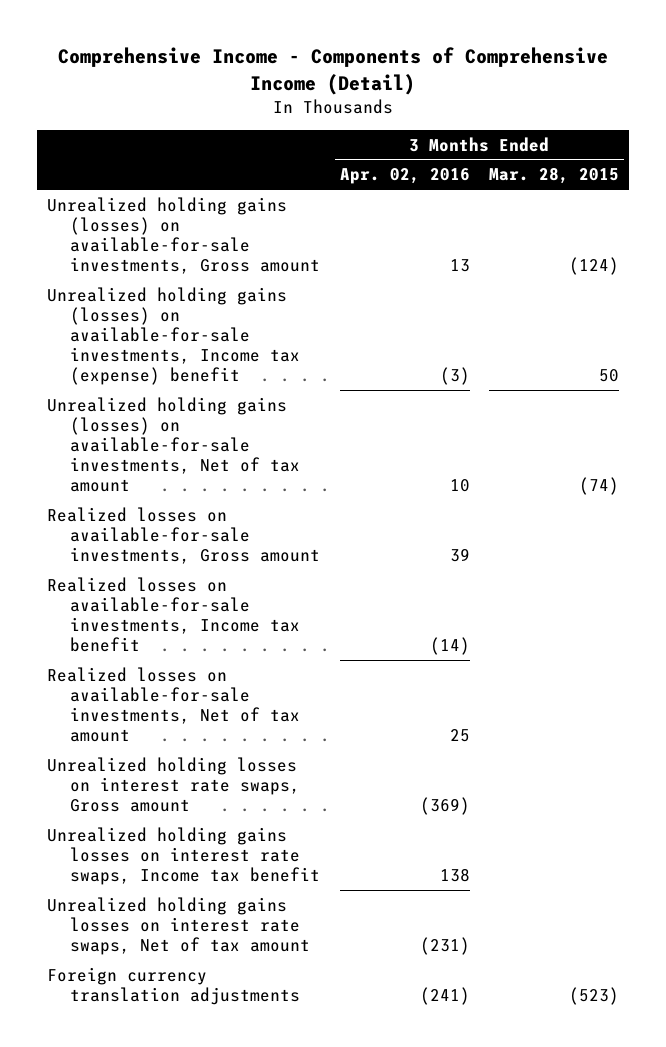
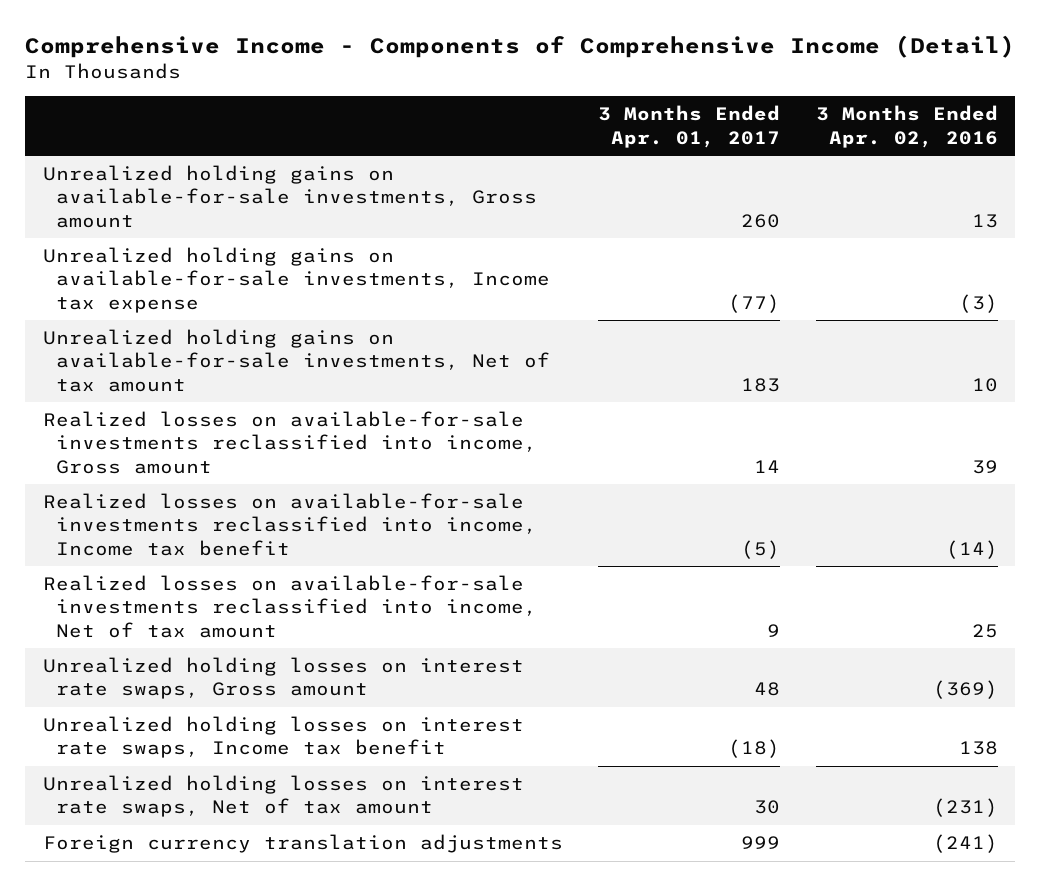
- | 3 Months Ended Apr. 02, 2016 | 3 Months Ended Mar. 28, 2015
+ | 3 Months Ended Apr. 01, 2017 | 3 Months Ended Apr. 02, 2016
- Unrealized holding gains (losses) on available-for-sale investments, Gross amount | 13 | (124)
- Unrealized holding gains (losses) on available-for-sale investments, Income tax (expense) benefit | (3) | 50
- Unrealized holding gains (losses) on available-for-sale investments, Net of tax amount | 10 | (74)
- Realized losses on available-for-sale investments, Gross amount | 39 |
- Realized losses on available-for-sale investments, Income tax benefit | (14) |
- Realized losses on available-for-sale investments, Net of tax amount | 25 |
+ Unrealized holding gains on available-for-sale investments, Gross amount | 260 | 13
+ Unrealized holding gains on available-for-sale investments, Income tax expense | (77) | (3)
+ Unrealized holding gains on available-for-sale investments, Net of tax amount | 183 | 10
+ Realized losses on available-for-sale investments reclassified into income, Gross amount | 14 | 39
+ Realized losses on available-for-sale investments reclassified into income, Income tax benefit | (5) | (14)
+ Realized losses on available-for-sale investments reclassified into income, Net of tax amount | 9 | 25
- Unrealized holding gains losses on interest rate swaps, Income tax benefit | 138 |
- Unrealized holding gains losses on interest rate swaps, Net of tax amount | (231) |
+ Unrealized holding losses on interest rate swaps, Income tax benefit | (18) | 138
+ Unrealized holding losses on interest rate swaps, Net of tax amount | 30 | (231)

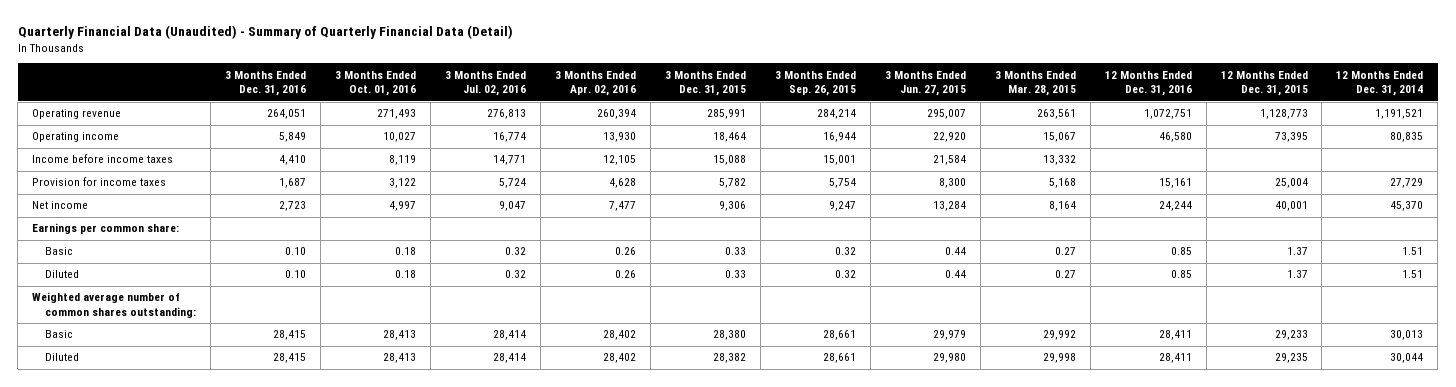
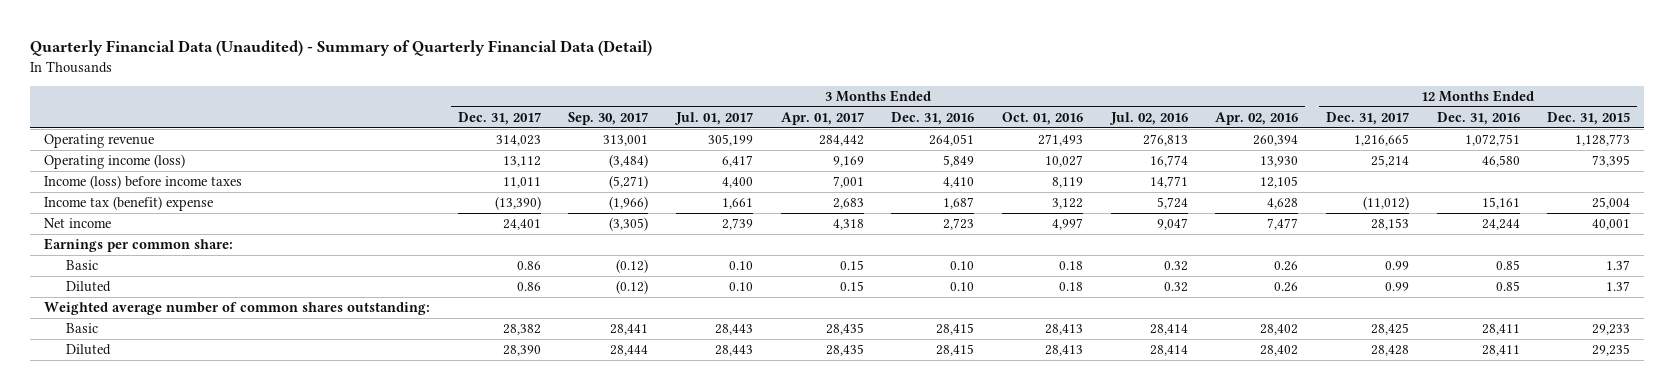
- | 3 Months Ended Dec. 31, 2016 | 3 Months Ended Oct. 01, 2016 | 3 Months Ended Jul. 02, 2016 | 3 Months Ended Apr. 02, 2016 | 3 Months Ended Dec. 31, 2015 | 3 Months Ended Sep. 26, 2015 | 3 Months Ended Jun. 27, 2015 | 3 Months Ended Mar. 28, 2015 | 12 Months Ended Dec. 31, 2016 | 12 Months Ended Dec. 31, 2015 | 12 Months Ended Dec. 31, 2014
+ | 3 Months Ended Dec. 31, 2017 | 3 Months Ended Sep. 30, 2017 | 3 Months Ended Jul. 01, 2017 | 3 Months Ended Apr. 01, 2017 | 3 Months Ended Dec. 31, 2016 | 3 Months Ended Oct. 01, 2016 | 3 Months Ended Jul. 02, 2016 | 3 Months Ended Apr. 02, 2016 | 12 Months Ended Dec. 31, 2017 | 12 Months Ended Dec. 31, 2016 | 12 Months Ended Dec. 31, 2015
- Operating income | 5,849 | 10,027 | 16,774 | 13,930 | 18,464 | 16,944 | 22,920 | 15,067 | 46,580 | 73,395 | 80,835
- Income before income taxes | 4,410 | 8,119 | 14,771 | 12,105 | 15,088 | 15,001 | 21,584 | 13,332 | | |
- Provision for income taxes | 1,687 | 3,122 | 5,724 | 4,628 | 5,782 | 5,754 | 8,300 | 5,168 | 15,161 | 25,004 | 27,729
+ Operating income (loss) | 13,112 | (3,484) | 6,417 | 9,169 | 5,849 | 10,027 | 16,774 | 13,930 | 25,214 | 46,580 | 73,395
+ Income (loss) before income taxes | 11,011 | (5,271) | 4,400 | 7,001 | 4,410 | 8,119 | 14,771 | 12,105 | | |
+ Income tax (benefit) expense | (13,390) | (1,966) | 1,661 | 2,683 | 1,687 | 3,122 | 5,724 | 4,628 | (11,012) | 15,161 | 25,004

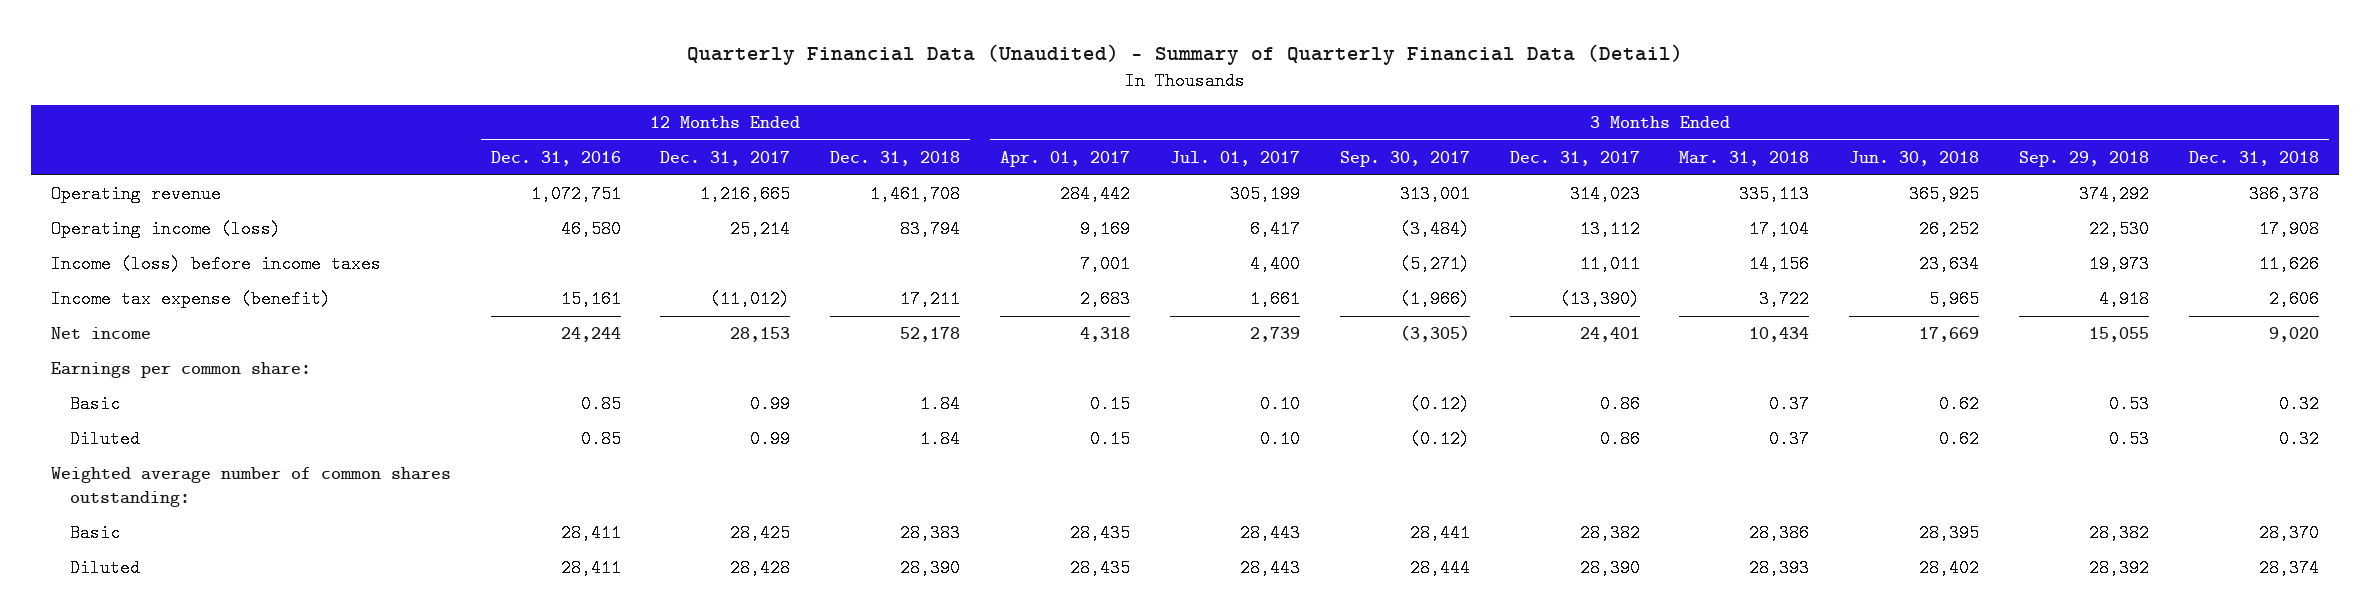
- | 3 Months Ended Dec. 31, 2017 | 3 Months Ended Sep. 30, 2017 | 3 Months Ended Jul. 01, 2017 | 3 Months Ended Apr. 01, 2017 | 3 Months Ended Dec. 31, 2016 | 3 Months Ended Oct. 01, 2016 | 3 Months Ended Jul. 02, 2016 | 3 Months Ended Apr. 02, 2016 | 12 Months Ended Dec. 31, 2017 | 12 Months Ended Dec. 31, 2016 | 12 Months Ended Dec. 31, 2015
+ | 12 Months Ended Dec. 31, 2016 | 12 Months Ended Dec. 31, 2017 | 12 Months Ended Dec. 31, 2018 | 3 Months Ended Apr. 01, 2017 | 3 Months Ended Jul. 01, 2017 | 3 Months Ended Sep. 30, 2017 | 3 Months Ended Dec. 31, 2017 | 3 Months Ended Mar. 31, 2018 | 3 Months Ended Jun. 30, 2018 | 3 Months Ended Sep. 29, 2018 | 3 Months Ended Dec. 31, 2018
- Income tax (benefit) expense | (13,390) | (1,966) | 1,661 | 2,683 | 1,687 | 3,122 | 5,724 | 4,628 | (11,012) | 15,161 | 25,004
+ Income tax expense (benefit) | 15,161 | (11,012) | 17,211 | 2,683 | 1,661 | (1,966) | (13,390) | 3,722 | 5,965 | 4,918 | 2,606

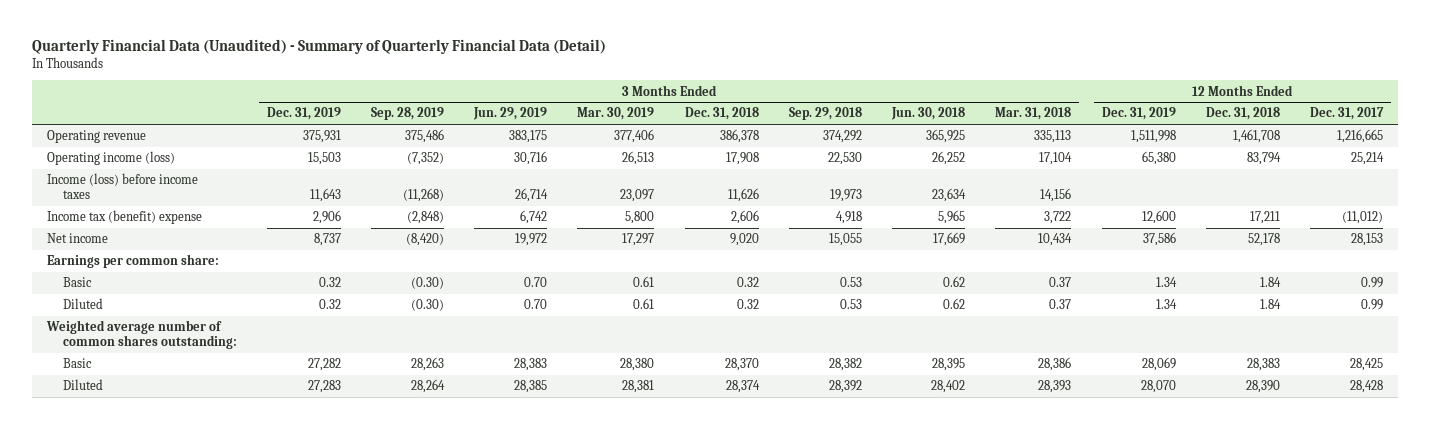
- | 12 Months Ended Dec. 31, 2016 | 12 Months Ended Dec. 31, 2017 | 12 Months Ended Dec. 31, 2018 | 3 Months Ended Apr. 01, 2017 | 3 Months Ended Jul. 01, 2017 | 3 Months Ended Sep. 30, 2017 | 3 Months Ended Dec. 31, 2017 | 3 Months Ended Mar. 31, 2018 | 3 Months Ended Jun. 30, 2018 | 3 Months Ended Sep. 29, 2018 | 3 Months Ended Dec. 31, 2018
+ | 3 Months Ended Dec. 31, 2019 | 3 Months Ended Sep. 28, 2019 | 3 Months Ended Jun. 29, 2019 | 3 Months Ended Mar. 30, 2019 | 3 Months Ended Dec. 31, 2018 | 3 Months Ended Sep. 29, 2018 | 3 Months Ended Jun. 30, 2018 | 3 Months Ended Mar. 31, 2018 | 12 Months Ended Dec. 31, 2019 | 12 Months Ended Dec. 31, 2018 | 12 Months Ended Dec. 31, 2017
- Income tax expense (benefit) | 15,161 | (11,012) | 17,211 | 2,683 | 1,661 | (1,966) | (13,390) | 3,722 | 5,965 | 4,918 | 2,606
+ Income tax (benefit) expense | 2,906 | (2,848) | 6,742 | 5,800 | 2,606 | 4,918 | 5,965 | 3,722 | 12,600 | 17,211 | (11,012)

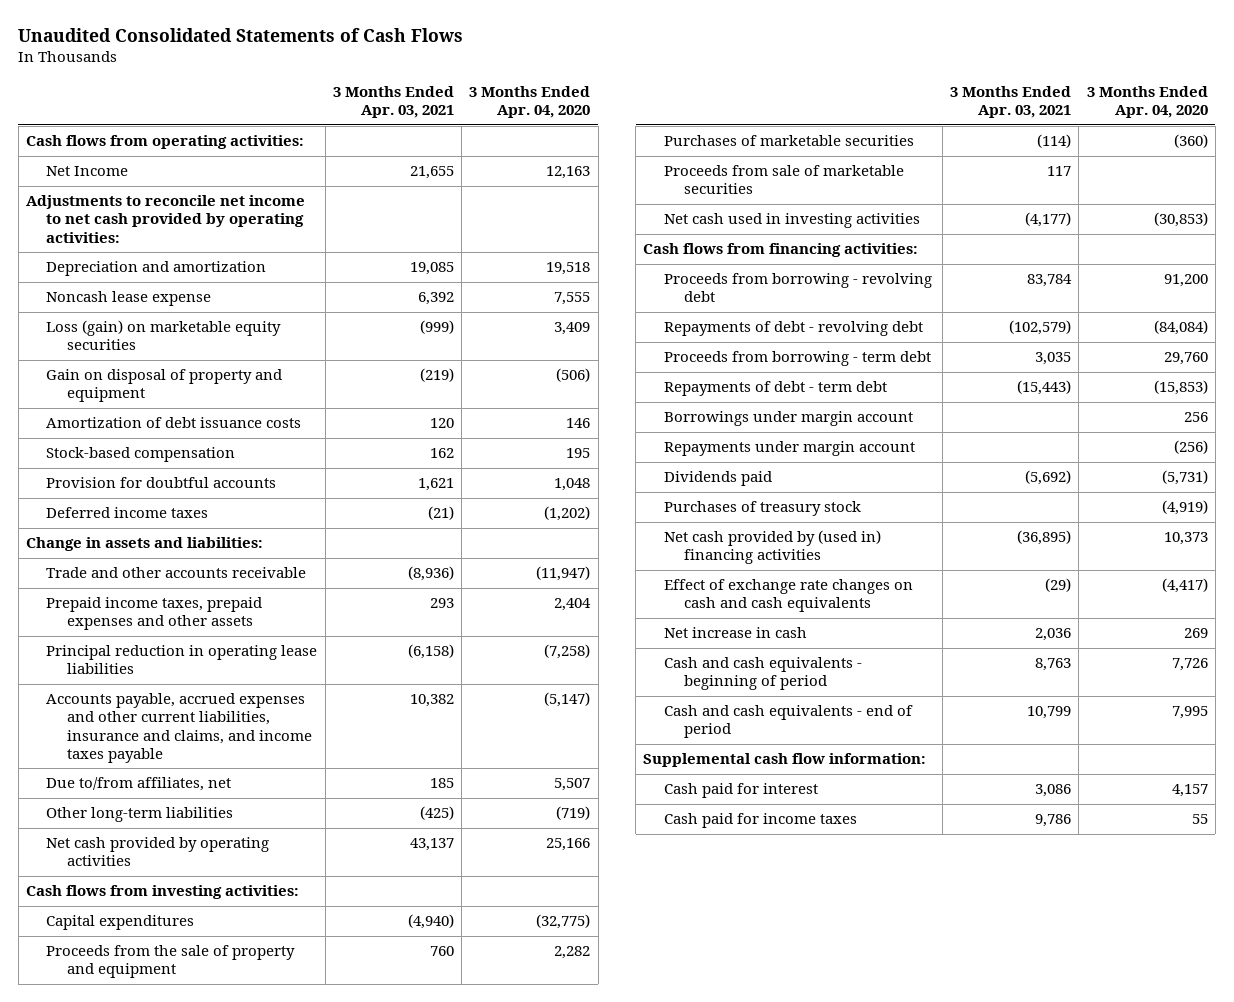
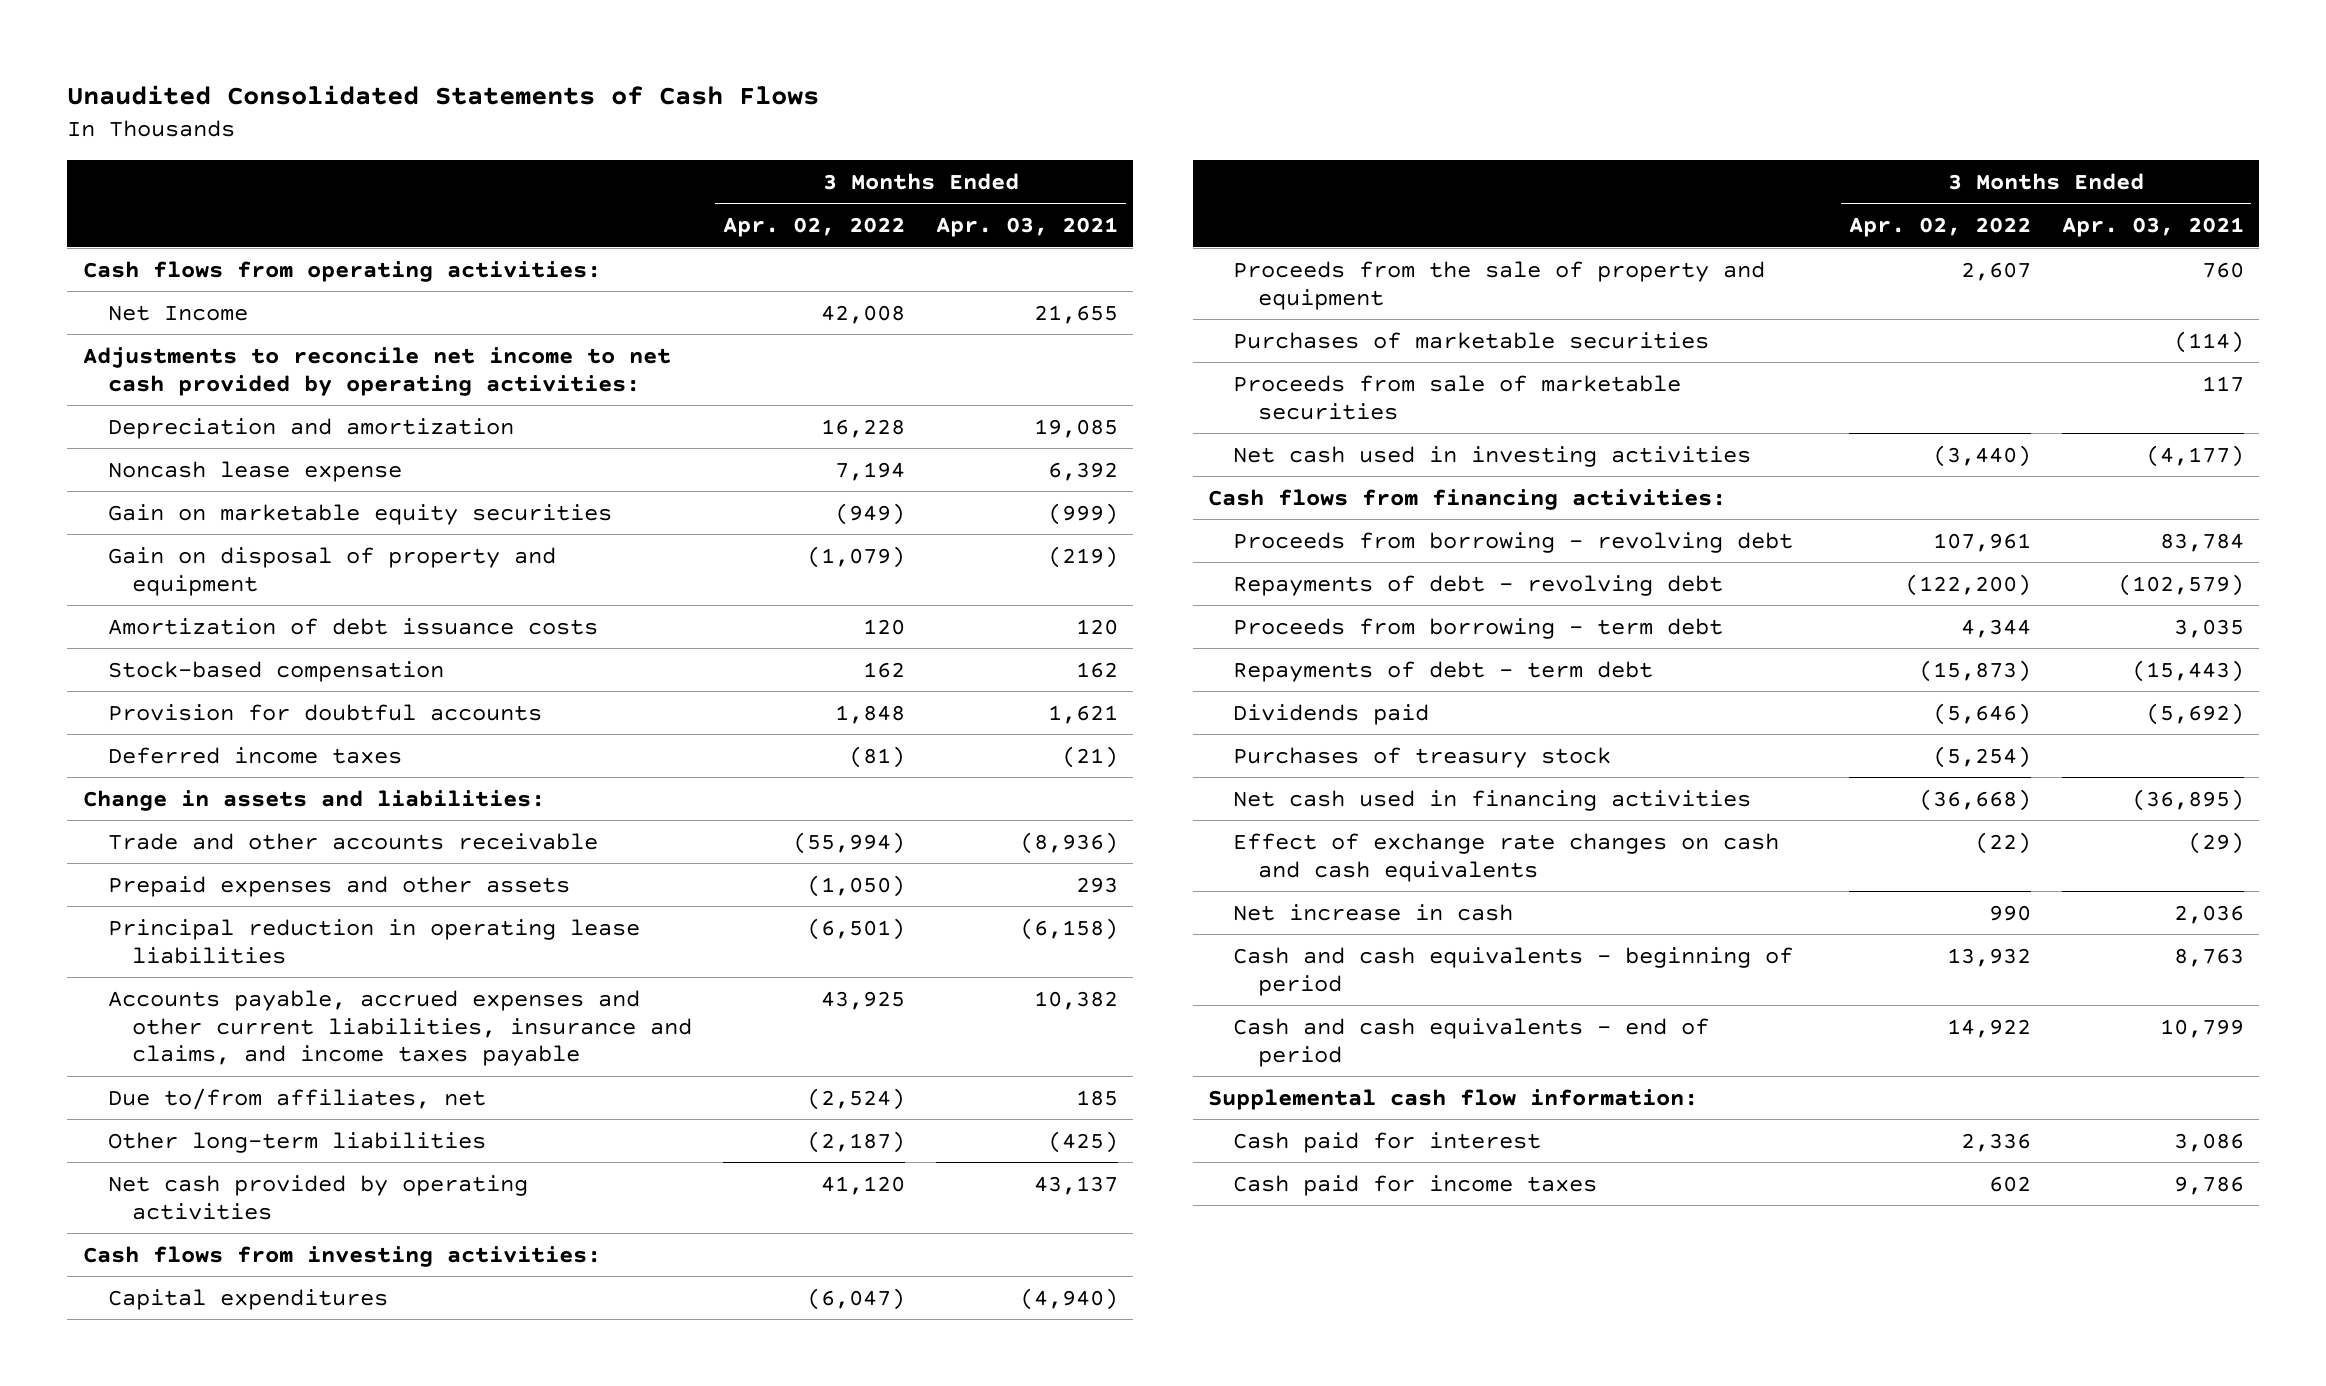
- | 3 Months Ended Apr. 03, 2021 | 3 Months Ended Apr. 04, 2020
+ | 3 Months Ended Apr. 02, 2022 | 3 Months Ended Apr. 03, 2021
- Loss (gain) on marketable equity securities | (999) | 3,409
+ Gain on marketable equity securities | (949) | (999)
- Prepaid income taxes, prepaid expenses and other assets | 293 | 2,404
+ Prepaid expenses and other assets | (1,050) | 293
- Borrowings under margin account | | 256
- Repayments under margin account | | (256)
- Net cash provided by (used in) financing activities | (36,895) | 10,373
+ Net cash used in financing activities | (36,668) | (36,895)

